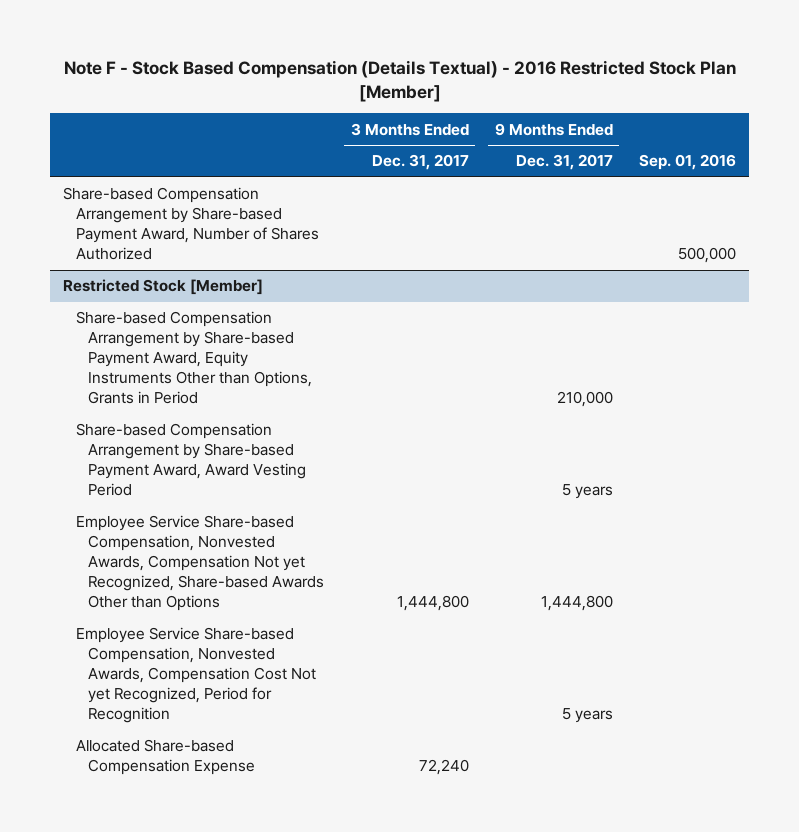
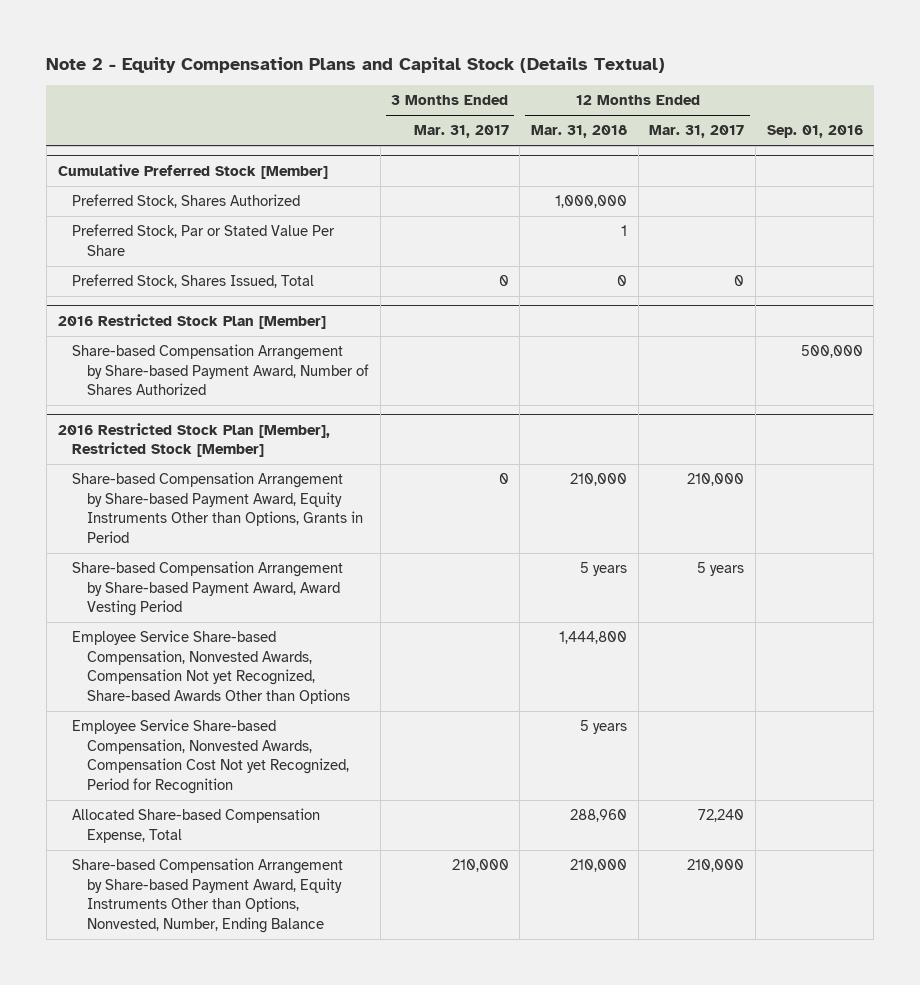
- Note F - Stock Based Compensation (Details Textual) - 2016 Restricted Stock Plan [Member]
+ Note 2 - Equity Compensation Plans and Capital Stock (Details Textual)
- | 3 Months Ended Dec. 31, 2017 | 9 Months Ended Dec. 31, 2017 | Sep. 01, 2016
+ | 3 Months Ended Mar. 31, 2017 | 12 Months Ended Mar. 31, 2018 | 12 Months Ended Mar. 31, 2017 | Sep. 01, 2016
- Share-based Compensation Arrangement by Share-based Payment Award, Number of Shares Authorized | | | 500,000
- Restricted Stock [Member]
- Share-based Compensation Arrangement by Share-based Payment Award, Equity Instruments Other than Options, Grants in Period | | 210,000 |
- Share-based Compensation Arrangement by Share-based Payment Award, Award Vesting Period | | 5 years |
- Employee Service Share-based Compensation, Nonvested Awards, Compensation Not yet Recognized, Share-based Awards Other than Options | 1,444,800 | 1,444,800 |
- Employee Service Share-based Compensation, Nonvested Awards, Compensation Cost Not yet Recognized, Period for Recognition | | 5 years |
- Allocated Share-based Compensation Expense | 72,240 | |
+ Cumulative Preferred Stock [Member]
+ Preferred Stock, Shares Authorized | | 1,000,000 | |
+ Preferred Stock, Par or Stated Value Per Share | | 1 | |
+ Preferred Stock, Shares Issued, Total | 0 | 0 | 0 |
+ 2016 Restricted Stock Plan [Member]
+ Share-based Compensation Arrangement by Share-based Payment Award, Number of Shares Authorized | | | | 500,000
+ 2016 Restricted Stock Plan [Member], Restricted Stock [Member]
+ Share-based Compensation Arrangement by Share-based Payment Award, Equity Instruments Other than Options, Grants in Period | 0 | 210,000 | 210,000 |
+ Share-based Compensation Arrangement by Share-based Payment Award, Award Vesting Period | | 5 years | 5 years |
+ Employee Service Share-based Compensation, Nonvested Awards, Compensation Not yet Recognized, Share-based Awards Other than Options | | 1,444,800 | |
+ Employee Service Share-based Compensation, Nonvested Awards, Compensation Cost Not yet Recognized, Period for Recognition | | 5 years | |
+ Allocated Share-based Compensation Expense, Total | | 288,960 | 72,240 |
+ Share-based Compensation Arrangement by Share-based Payment Award, Equity Instruments Other than Options, Nonvested, Number, Ending Balance | 210,000 | 210,000 | 210,000 |

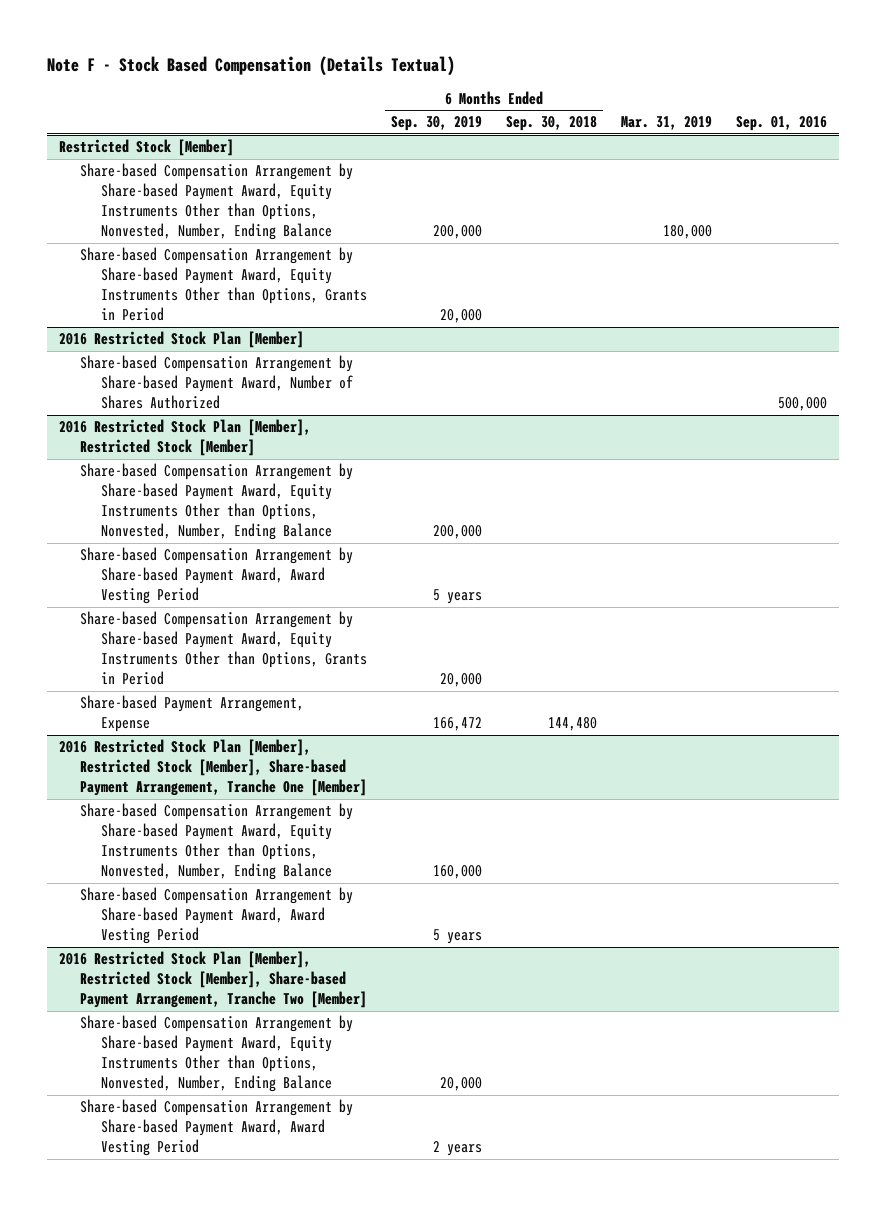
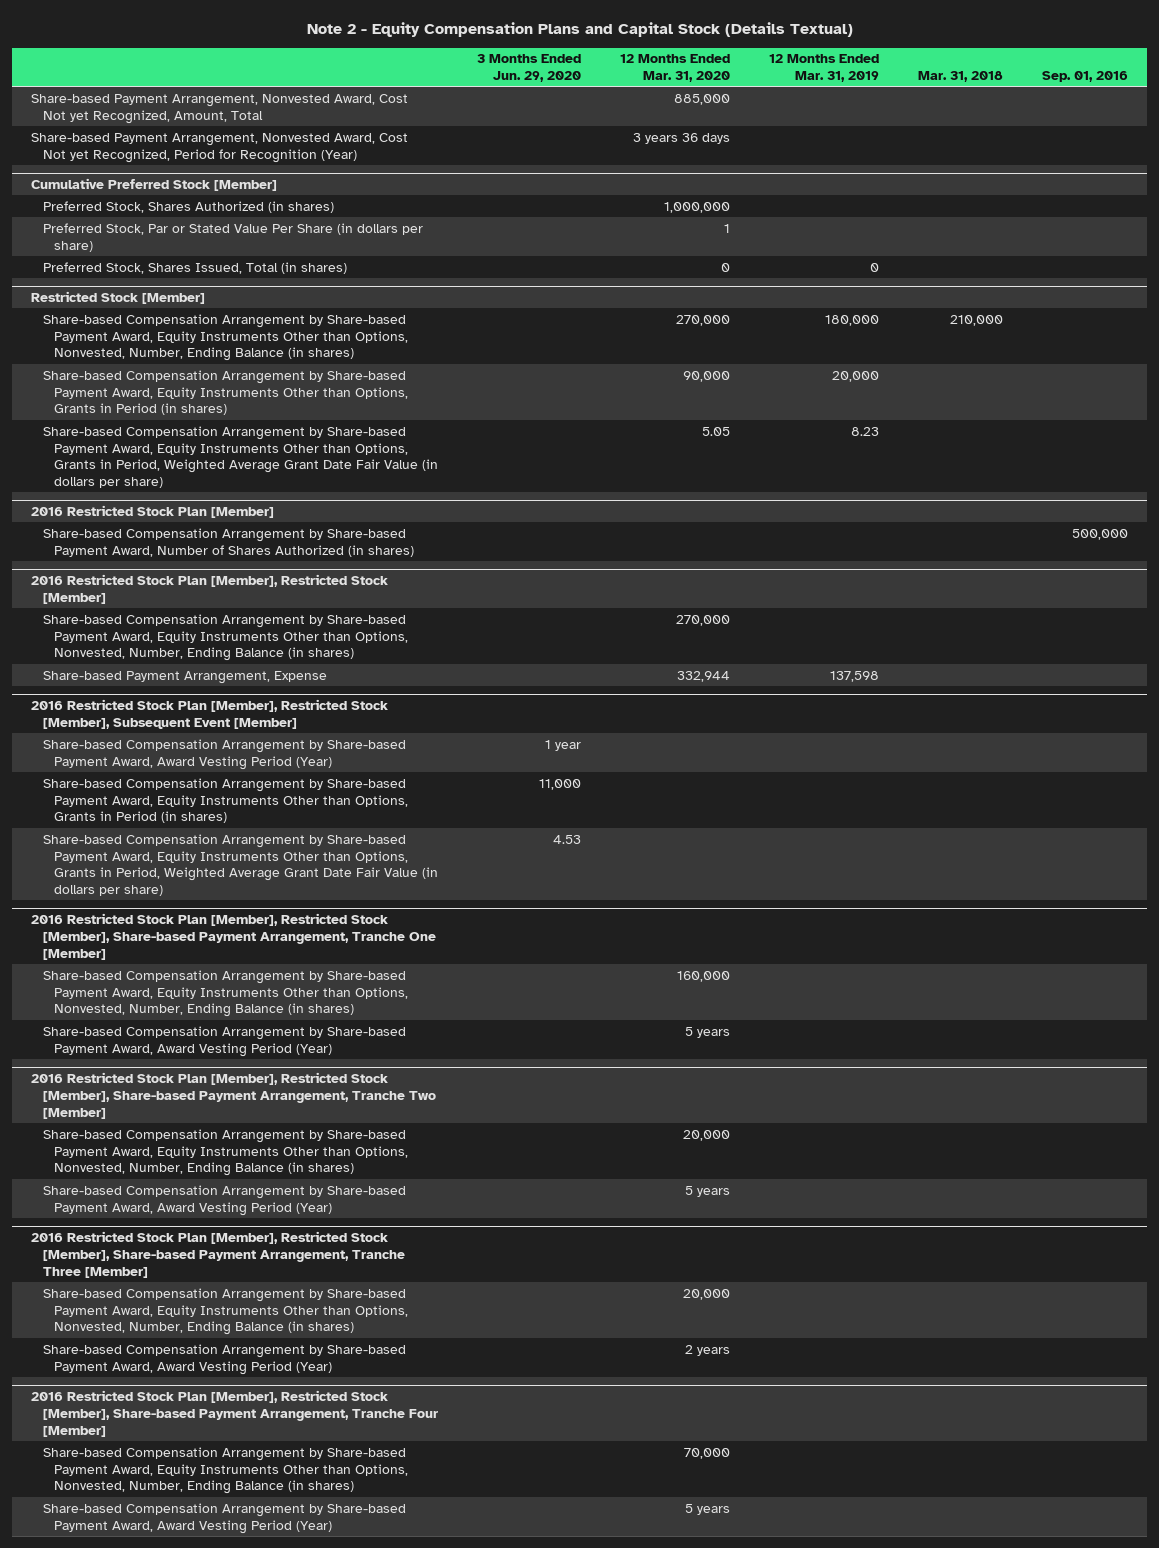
- Note F - Stock Based Compensation (Details Textual)
+ Note 2 - Equity Compensation Plans and Capital Stock (Details Textual)
- | 6 Months Ended Sep. 30, 2019 | 6 Months Ended Sep. 30, 2018 | Mar. 31, 2019 | Sep. 01, 2016
+ | 3 Months Ended Jun. 29, 2020 | 12 Months Ended Mar. 31, 2020 | 12 Months Ended Mar. 31, 2019 | Mar. 31, 2018 | Sep. 01, 2016
+ Share-based Payment Arrangement, Nonvested Award, Cost Not yet Recognized, Amount, Total | | 885,000 | | |
+ Share-based Payment Arrangement, Nonvested Award, Cost Not yet Recognized, Period for Recognition (Year) | | 3 years 36 days | | |
+ Cumulative Preferred Stock [Member]
+ Preferred Stock, Shares Authorized (in shares) | | 1,000,000 | | |
+ Preferred Stock, Par or Stated Value Per Share (in dollars per share) | | 1 | | |
+ Preferred Stock, Shares Issued, Total (in shares) | | 0 | 0 | |
@ Restricted Stock [Member]
- Share-based Compensation Arrangement by Share-based Payment Award, Equity Instruments Other than Options, Nonvested, Number, Ending Balance | 200,000 | | 180,000 |
- Share-based Compensation Arrangement by Share-based Payment Award, Equity Instruments Other than Options, Grants in Period | 20,000 | | |
+ Share-based Compensation Arrangement by Share-based Payment Award, Equity Instruments Other than Options, Nonvested, Number, Ending Balance (in shares) | | 270,000 | 180,000 | 210,000 |
+ Share-based Compensation Arrangement by Share-based Payment Award, Equity Instruments Other than Options, Grants in Period (in shares) | | 90,000 | 20,000 | |
+ Share-based Compensation Arrangement by Share-based Payment Award, Equity Instruments Other than Options, Grants in Period, Weighted Average Grant Date Fair Value (in dollars per share) | | 5.05 | 8.23 | |
@ 2016 Restricted Stock Plan [Member]
- Share-based Compensation Arrangement by Share-based Payment Award, Number of Shares Authorized | | | | 500,000
+ Share-based Compensation Arrangement by Share-based Payment Award, Number of Shares Authorized (in shares) | | | | | 500,000
@ 2016 Restricted Stock Plan [Member], Restricted Stock [Member]
- Share-based Compensation Arrangement by Share-based Payment Award, Equity Instruments Other than Options, Nonvested, Number, Ending Balance | 200,000 | | |
- Share-based Compensation Arrangement by Share-based Payment Award, Award Vesting Period | 5 years | | |
- Share-based Compensation Arrangement by Share-based Payment Award, Equity Instruments Other than Options, Grants in Period | 20,000 | | |
+ Share-based Compensation Arrangement by Share-based Payment Award, Equity Instruments Other than Options, Nonvested, Number, Ending Balance (in shares) | | 270,000 | | |
+ 2016 Restricted Stock Plan [Member], Restricted Stock [Member], Subsequent Event [Member]
+ Share-based Compensation Arrangement by Share-based Payment Award, Award Vesting Period (Year) | 1 year | | | |
+ Share-based Compensation Arrangement by Share-based Payment Award, Equity Instruments Other than Options, Grants in Period (in shares) | 11,000 | | | |
+ Share-based Compensation Arrangement by Share-based Payment Award, Equity Instruments Other than Options, Grants in Period, Weighted Average Grant Date Fair Value (in dollars per share) | 4.53 | | | |
@ 2016 Restricted Stock Plan [Member], Restricted Stock [Member], Share-based Payment Arrangement, Tranche One [Member]
- Share-based Compensation Arrangement by Share-based Payment Award, Equity Instruments Other than Options, Nonvested, Number, Ending Balance | 160,000 | | |
- Share-based Compensation Arrangement by Share-based Payment Award, Award Vesting Period | 5 years | | |
+ Share-based Compensation Arrangement by Share-based Payment Award, Equity Instruments Other than Options, Nonvested, Number, Ending Balance (in shares) | | 160,000 | | |
+ Share-based Compensation Arrangement by Share-based Payment Award, Award Vesting Period (Year) | | 5 years | | |
@ 2016 Restricted Stock Plan [Member], Restricted Stock [Member], Share-based Payment Arrangement, Tranche Two [Member]
- Share-based Compensation Arrangement by Share-based Payment Award, Equity Instruments Other than Options, Nonvested, Number, Ending Balance | 20,000 | | |
- Share-based Compensation Arrangement by Share-based Payment Award, Award Vesting Period | 2 years | | |
+ Share-based Compensation Arrangement by Share-based Payment Award, Equity Instruments Other than Options, Nonvested, Number, Ending Balance (in shares) | | 20,000 | | |
+ Share-based Compensation Arrangement by Share-based Payment Award, Award Vesting Period (Year) | | 5 years | | |
+ 2016 Restricted Stock Plan [Member], Restricted Stock [Member], Share-based Payment Arrangement, Tranche Three [Member]
+ Share-based Compensation Arrangement by Share-based Payment Award, Equity Instruments Other than Options, Nonvested, Number, Ending Balance (in shares) | | 20,000 | | |
+ Share-based Compensation Arrangement by Share-based Payment Award, Award Vesting Period (Year) | | 2 years | | |
+ 2016 Restricted Stock Plan [Member], Restricted Stock [Member], Share-based Payment Arrangement, Tranche Four [Member]
+ Share-based Compensation Arrangement by Share-based Payment Award, Equity Instruments Other than Options, Nonvested, Number, Ending Balance (in shares) | | 70,000 | | |
+ Share-based Compensation Arrangement by Share-based Payment Award, Award Vesting Period (Year) | | 5 years | | |

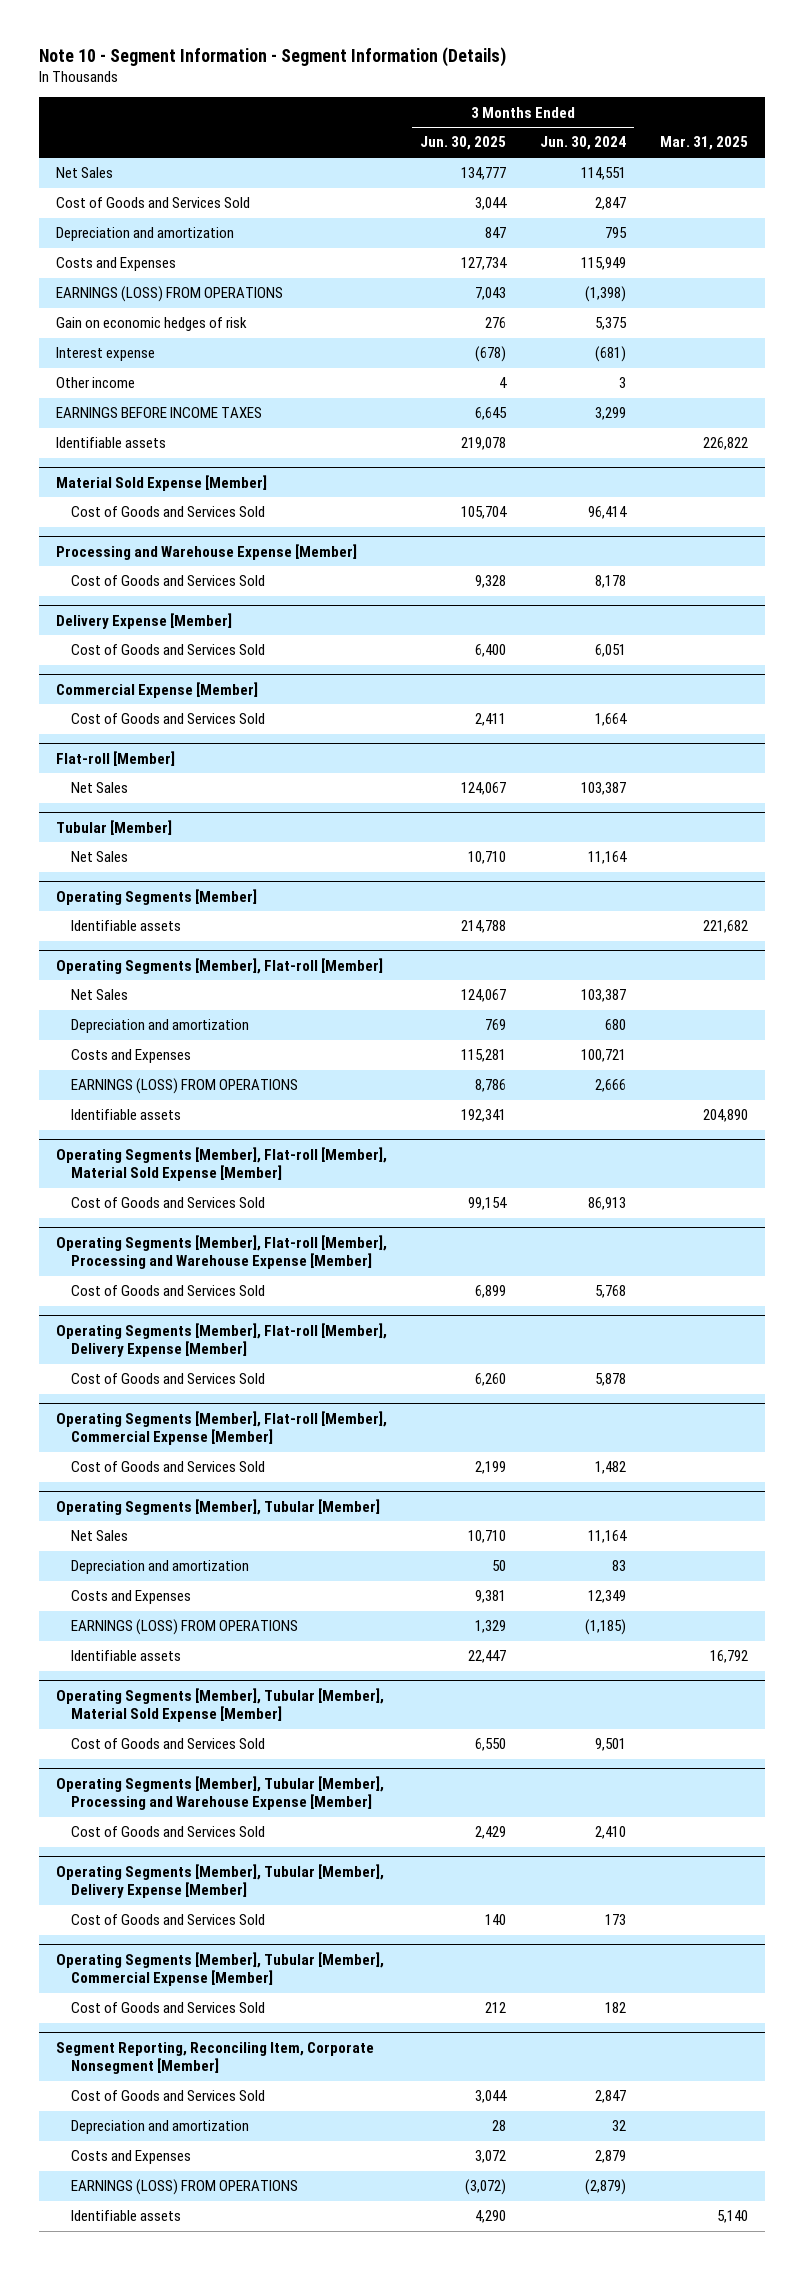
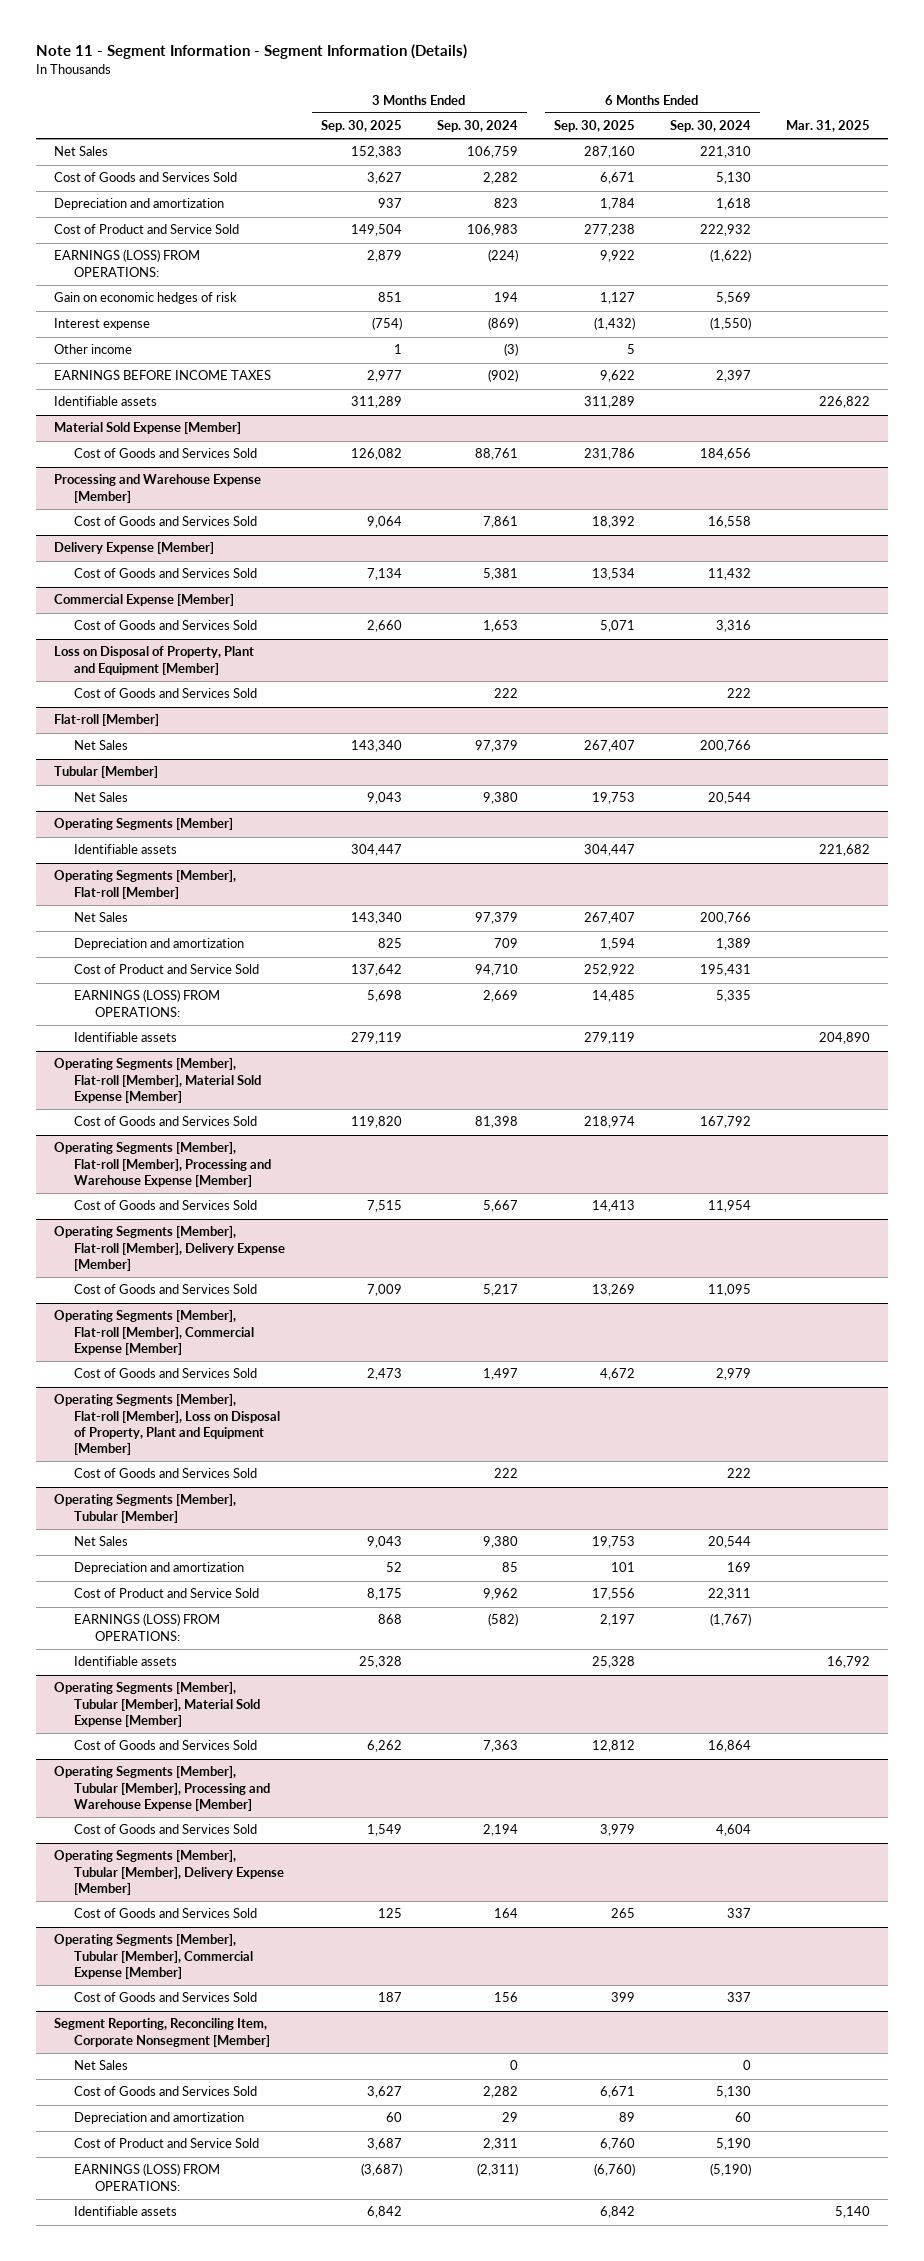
- Note 10 - Segment Information - Segment Information (Details)
+ Note 11 - Segment Information - Segment Information (Details)
- | 3 Months Ended Jun. 30, 2025 | 3 Months Ended Jun. 30, 2024 | Mar. 31, 2025
+ | 3 Months Ended Sep. 30, 2025 | 3 Months Ended Sep. 30, 2024 | 6 Months Ended Sep. 30, 2025 | 6 Months Ended Sep. 30, 2024 | Mar. 31, 2025
- Costs and Expenses | 127,734 | 115,949 |
- EARNINGS (LOSS) FROM OPERATIONS | 7,043 | (1,398) |
+ Cost of Product and Service Sold | 149,504 | 106,983 | 277,238 | 222,932 |
+ EARNINGS (LOSS) FROM OPERATIONS: | 2,879 | (224) | 9,922 | (1,622) |
+ Loss on Disposal of Property, Plant and Equipment [Member]
+ Cost of Goods and Services Sold | | 222 | | 222 |
@ Operating Segments [Member], Flat-roll [Member]
- Costs and Expenses | 115,281 | 100,721 |
- EARNINGS (LOSS) FROM OPERATIONS | 8,786 | 2,666 |
+ Cost of Product and Service Sold | 137,642 | 94,710 | 252,922 | 195,431 |
+ EARNINGS (LOSS) FROM OPERATIONS: | 5,698 | 2,669 | 14,485 | 5,335 |
+ Operating Segments [Member], Flat-roll [Member], Loss on Disposal of Property, Plant and Equipment [Member]
+ Cost of Goods and Services Sold | | 222 | | 222 |
@ Operating Segments [Member], Tubular [Member]
- Costs and Expenses | 9,381 | 12,349 |
- EARNINGS (LOSS) FROM OPERATIONS | 1,329 | (1,185) |
+ Cost of Product and Service Sold | 8,175 | 9,962 | 17,556 | 22,311 |
+ EARNINGS (LOSS) FROM OPERATIONS: | 868 | (582) | 2,197 | (1,767) |
@ Segment Reporting, Reconciling Item, Corporate Nonsegment [Member]
+ Net Sales | | 0 | | 0 |
- Costs and Expenses | 3,072 | 2,879 |
- EARNINGS (LOSS) FROM OPERATIONS | (3,072) | (2,879) |
+ Cost of Product and Service Sold | 3,687 | 2,311 | 6,760 | 5,190 |
+ EARNINGS (LOSS) FROM OPERATIONS: | (3,687) | (2,311) | (6,760) | (5,190) |

